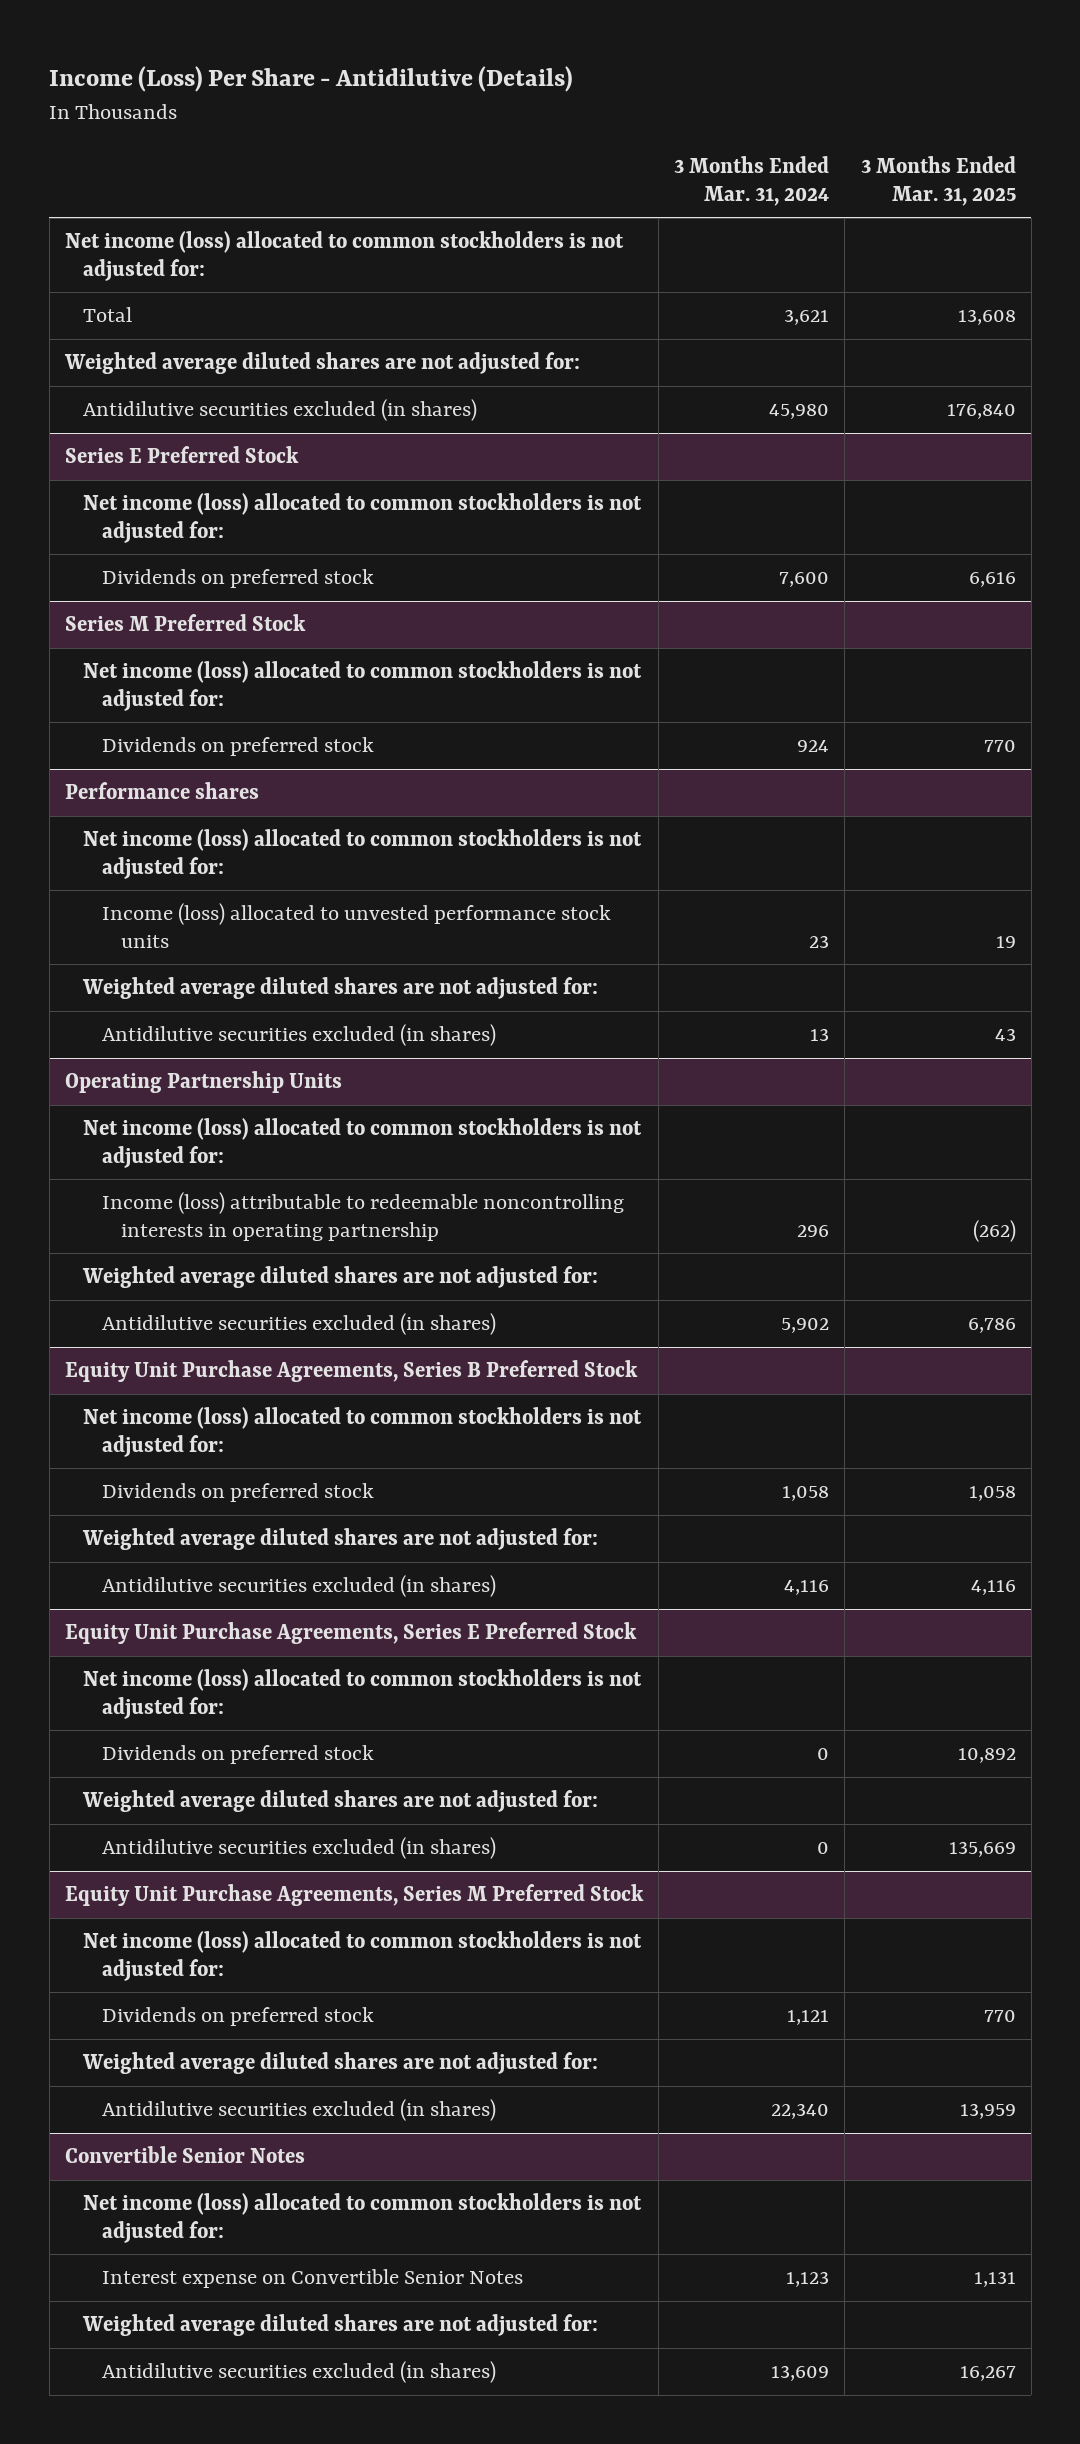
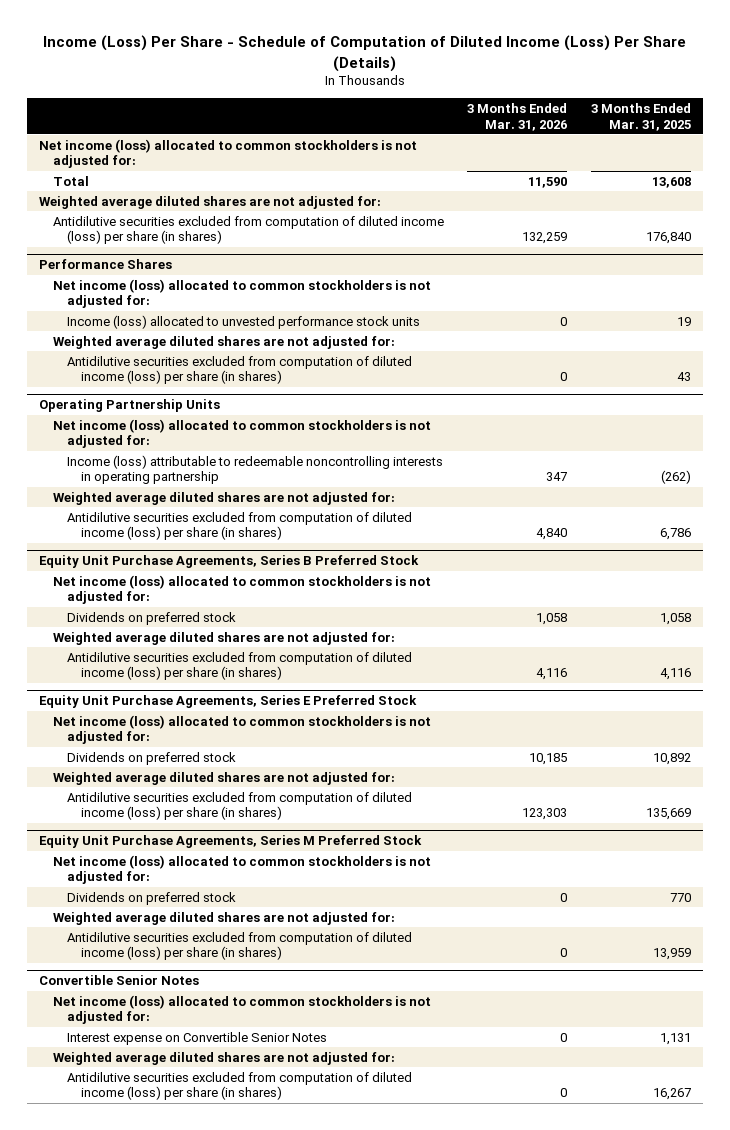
- Income (Loss) Per Share - Antidilutive (Details)
+ Income (Loss) Per Share - Schedule of Computation of Diluted Income (Loss) Per Share (Details)
- | 3 Months Ended Mar. 31, 2024 | 3 Months Ended Mar. 31, 2025
+ | 3 Months Ended Mar. 31, 2026 | 3 Months Ended Mar. 31, 2025
- Antidilutive securities excluded (in shares) | 45,980 | 176,840
- Series E Preferred Stock
- Net income (loss) allocated to common stockholders is not adjusted for:
- Dividends on preferred stock | 7,600 | 6,616
- Series M Preferred Stock
- Net income (loss) allocated to common stockholders is not adjusted for:
- Dividends on preferred stock | 924 | 770
- Performance shares
+ Antidilutive securities excluded from computation of diluted income (loss) per share (in shares) | 132,259 | 176,840
+ Performance Shares
- Antidilutive securities excluded (in shares) | 13 | 43
+ Antidilutive securities excluded from computation of diluted income (loss) per share (in shares) | 0 | 43
@ Operating Partnership Units
- Antidilutive securities excluded (in shares) | 5,902 | 6,786
+ Antidilutive securities excluded from computation of diluted income (loss) per share (in shares) | 4,840 | 6,786
@ Equity Unit Purchase Agreements, Series B Preferred Stock
- Antidilutive securities excluded (in shares) | 4,116 | 4,116
+ Antidilutive securities excluded from computation of diluted income (loss) per share (in shares) | 4,116 | 4,116
@ Equity Unit Purchase Agreements, Series E Preferred Stock
- Antidilutive securities excluded (in shares) | 0 | 135,669
+ Antidilutive securities excluded from computation of diluted income (loss) per share (in shares) | 123,303 | 135,669
@ Equity Unit Purchase Agreements, Series M Preferred Stock
- Antidilutive securities excluded (in shares) | 22,340 | 13,959
+ Antidilutive securities excluded from computation of diluted income (loss) per share (in shares) | 0 | 13,959
@ Convertible Senior Notes
- Antidilutive securities excluded (in shares) | 13,609 | 16,267
+ Antidilutive securities excluded from computation of diluted income (loss) per share (in shares) | 0 | 16,267

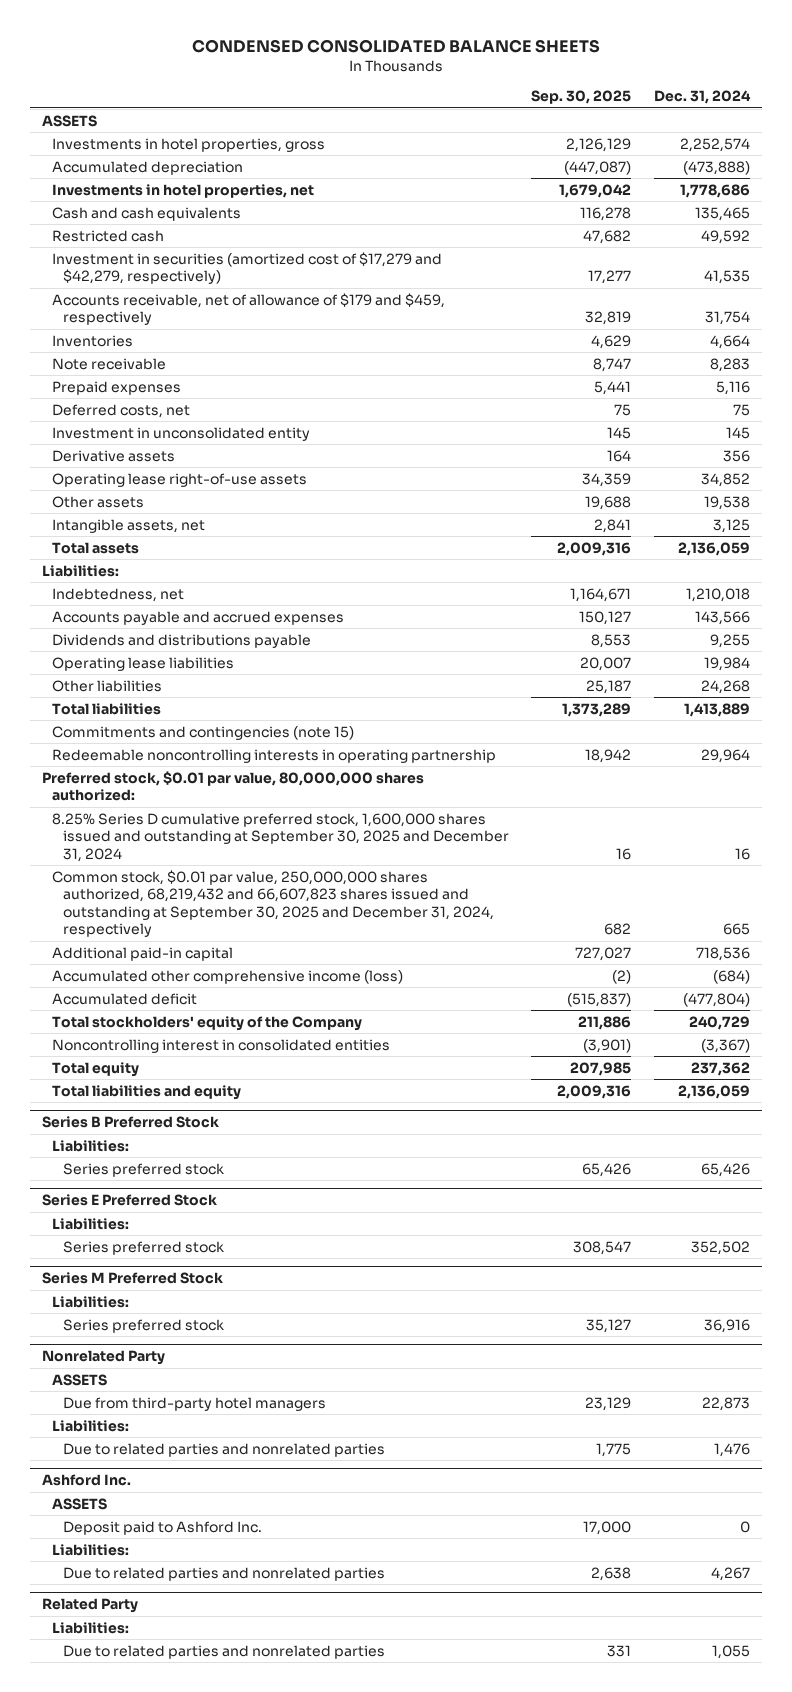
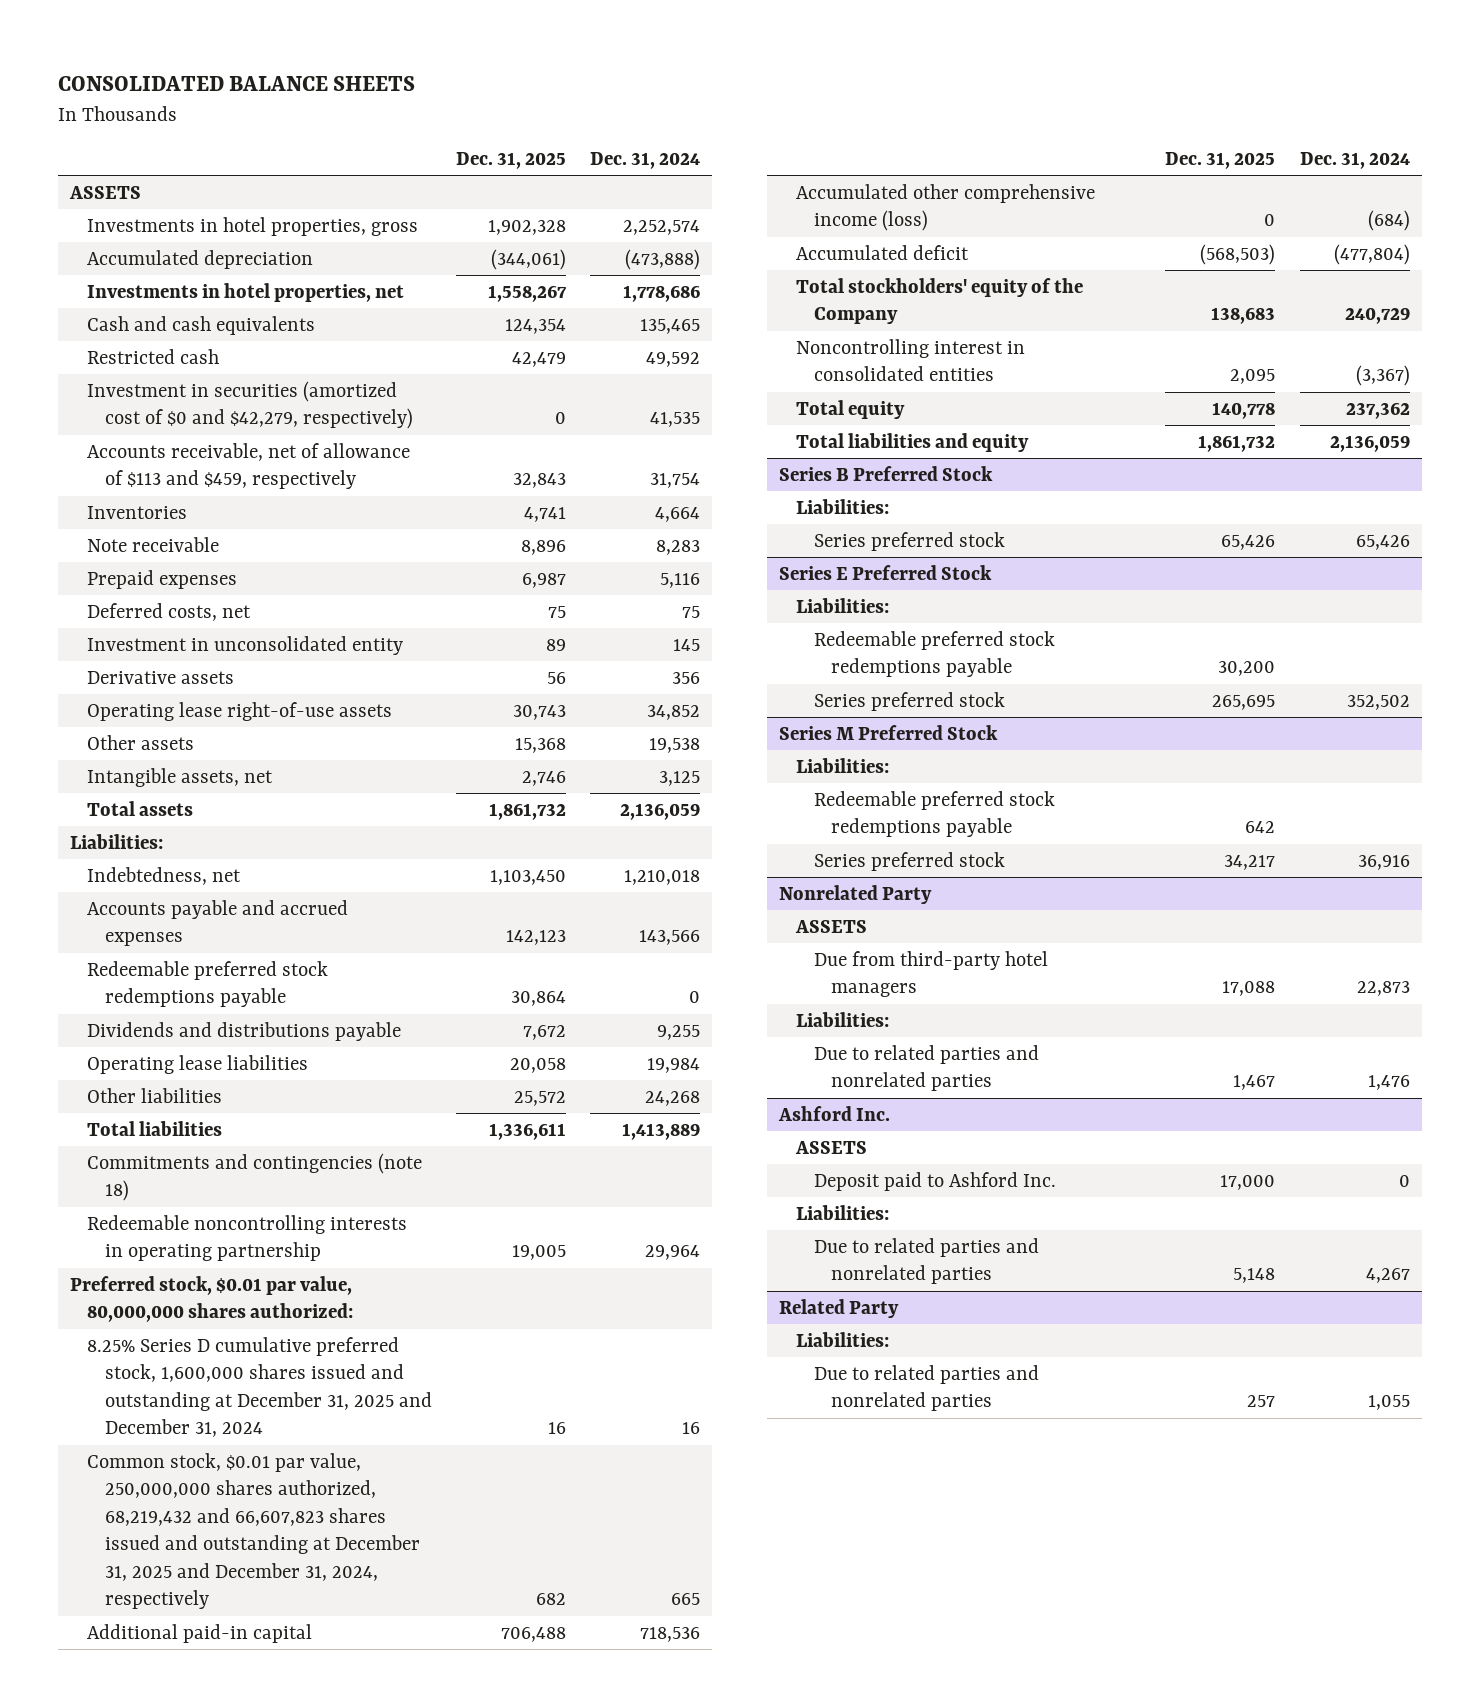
- CONDENSED CONSOLIDATED BALANCE SHEETS
+ CONSOLIDATED BALANCE SHEETS
- | Sep. 30, 2025 | Dec. 31, 2024
+ | Dec. 31, 2025 | Dec. 31, 2024
- Investment in securities (amortized cost of $17,279 and $42,279, respectively) | 17,277 | 41,535
- Accounts receivable, net of allowance of $179 and $459, respectively | 32,819 | 31,754
+ Investment in securities (amortized cost of $0 and $42,279, respectively) | 0 | 41,535
+ Accounts receivable, net of allowance of $113 and $459, respectively | 32,843 | 31,754
+ Redeemable preferred stock redemptions payable | 30,864 | 0
- Commitments and contingencies (note 15)
+ Commitments and contingencies (note 18)
- 8.25% Series D cumulative preferred stock, 1,600,000 shares issued and outstanding at September 30, 2025 and December 31, 2024 | 16 | 16
- Common stock, $0.01 par value, 250,000,000 shares authorized, 68,219,432 and 66,607,823 shares issued and outstanding at September 30, 2025 and December 31, 2024, respectively | 682 | 665
+ 8.25% Series D cumulative preferred stock, 1,600,000 shares issued and outstanding at December 31, 2025 and December 31, 2024 | 16 | 16
+ Common stock, $0.01 par value, 250,000,000 shares authorized, 68,219,432 and 66,607,823 shares issued and outstanding at December 31, 2025 and December 31, 2024, respectively | 682 | 665
@ Series E Preferred Stock
+ Redeemable preferred stock redemptions payable | 30,200 |
@ Series M Preferred Stock
+ Redeemable preferred stock redemptions payable | 642 |

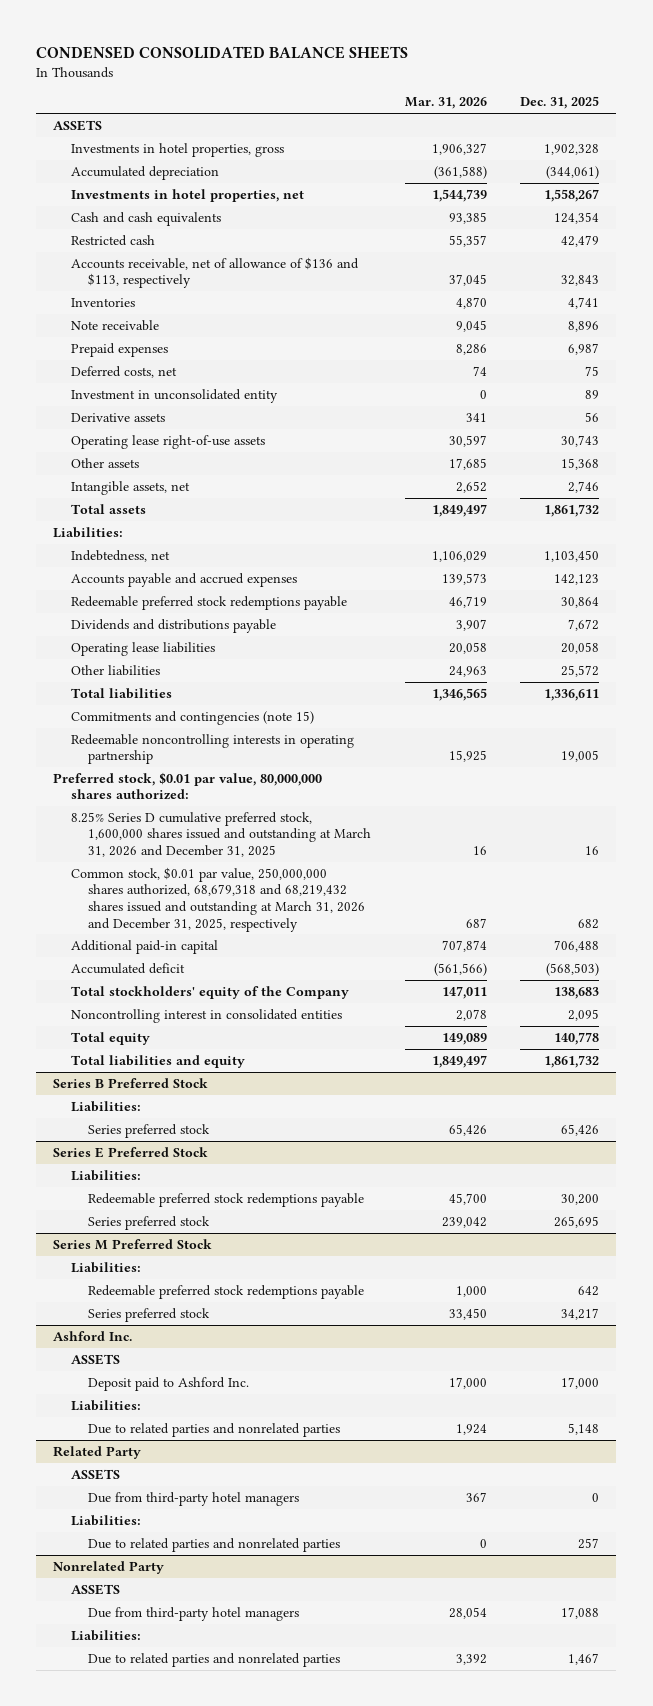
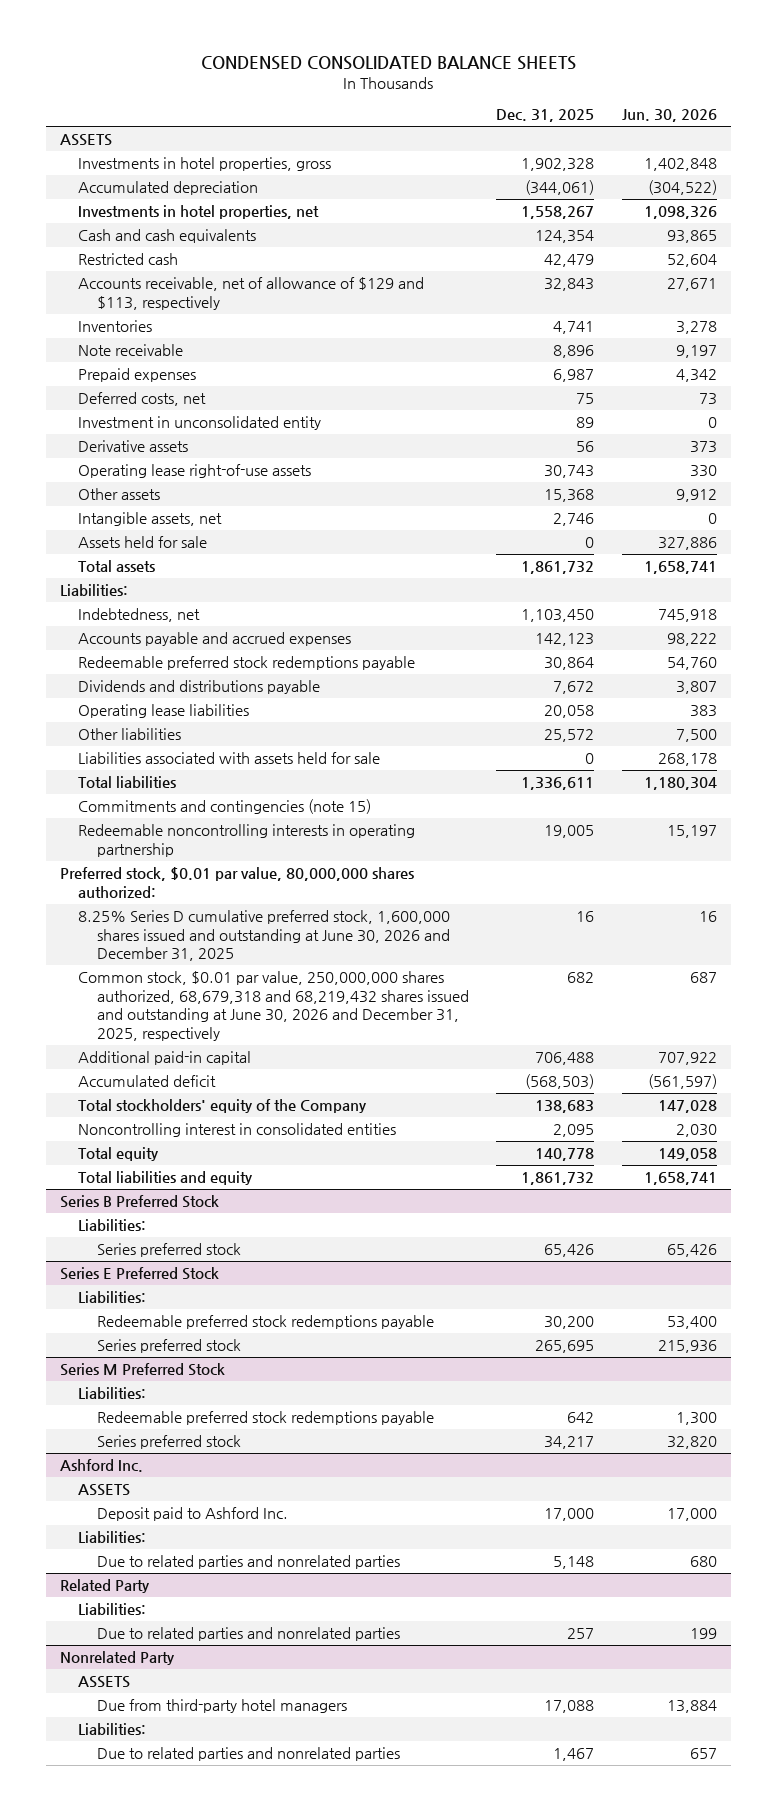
- | Mar. 31, 2026 | Dec. 31, 2025
+ | Dec. 31, 2025 | Jun. 30, 2026
- Accounts receivable, net of allowance of $136 and $113, respectively | 37,045 | 32,843
+ Accounts receivable, net of allowance of $129 and $113, respectively | 32,843 | 27,671
+ Assets held for sale | 0 | 327,886
+ Liabilities associated with assets held for sale | 0 | 268,178
- 8.25% Series D cumulative preferred stock, 1,600,000 shares issued and outstanding at March 31, 2026 and December 31, 2025 | 16 | 16
- Common stock, $0.01 par value, 250,000,000 shares authorized, 68,679,318 and 68,219,432 shares issued and outstanding at March 31, 2026 and December 31, 2025, respectively | 687 | 682
+ 8.25% Series D cumulative preferred stock, 1,600,000 shares issued and outstanding at June 30, 2026 and December 31, 2025 | 16 | 16
+ Common stock, $0.01 par value, 250,000,000 shares authorized, 68,679,318 and 68,219,432 shares issued and outstanding at June 30, 2026 and December 31, 2025, respectively | 682 | 687
@ Related Party
- ASSETS
- Due from third-party hotel managers | 367 | 0

